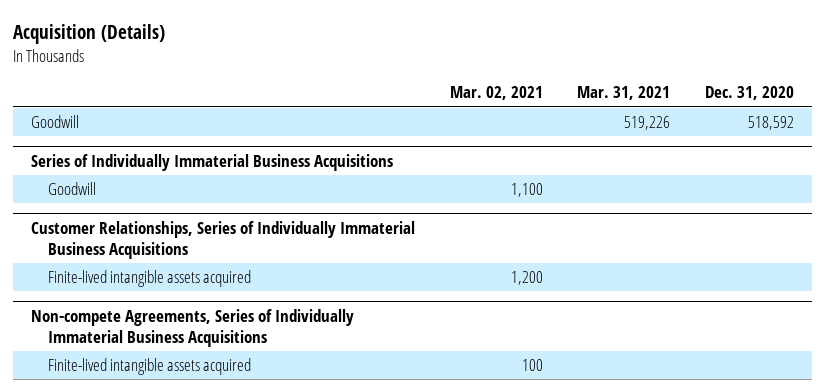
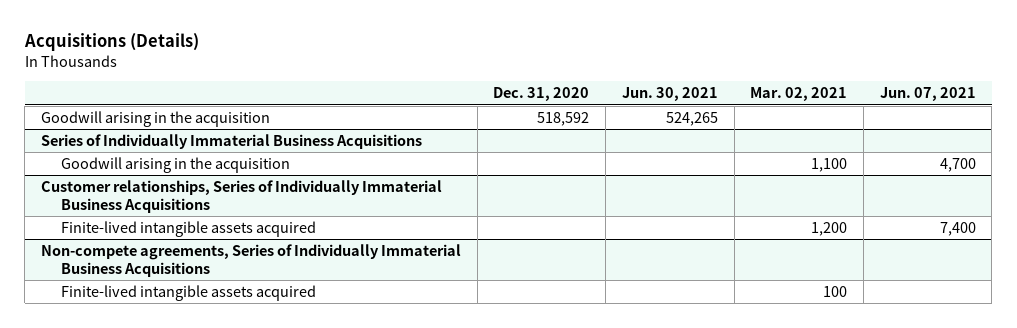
- Acquisition (Details)
+ Acquisitions (Details)
- | Mar. 02, 2021 | Mar. 31, 2021 | Dec. 31, 2020
+ | Dec. 31, 2020 | Jun. 30, 2021 | Mar. 02, 2021 | Jun. 07, 2021
- Goodwill | | 519,226 | 518,592
+ Goodwill arising in the acquisition | 518,592 | 524,265 | |
@ Series of Individually Immaterial Business Acquisitions
- Goodwill | 1,100 | |
- Customer Relationships, Series of Individually Immaterial Business Acquisitions
@ Series of Individually Immaterial Business Acquisitions
+ Goodwill arising in the acquisition | | | 1,100 | 4,700
+ Customer relationships, Series of Individually Immaterial Business Acquisitions
- Non-compete Agreements, Series of Individually Immaterial Business Acquisitions
+ Non-compete agreements, Series of Individually Immaterial Business Acquisitions

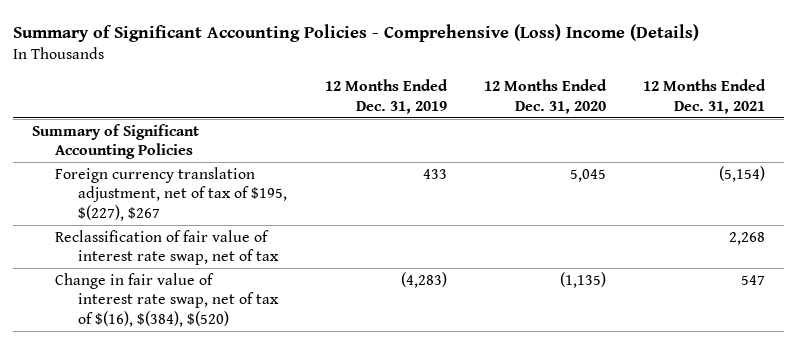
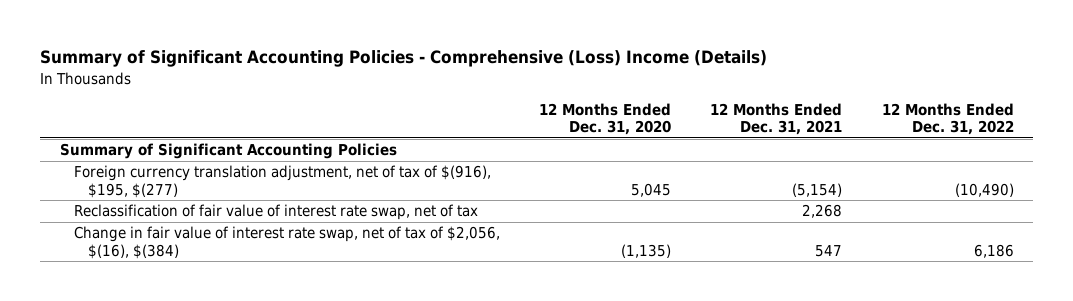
- | 12 Months Ended Dec. 31, 2019 | 12 Months Ended Dec. 31, 2020 | 12 Months Ended Dec. 31, 2021
+ | 12 Months Ended Dec. 31, 2020 | 12 Months Ended Dec. 31, 2021 | 12 Months Ended Dec. 31, 2022
- Foreign currency translation adjustment, net of tax of $195, $(227), $267 | 433 | 5,045 | (5,154)
+ Foreign currency translation adjustment, net of tax of $(916), $195, $(277) | 5,045 | (5,154) | (10,490)
- Change in fair value of interest rate swap, net of tax of $(16), $(384), $(520) | (4,283) | (1,135) | 547
+ Change in fair value of interest rate swap, net of tax of $2,056, $(16), $(384) | (1,135) | 547 | 6,186

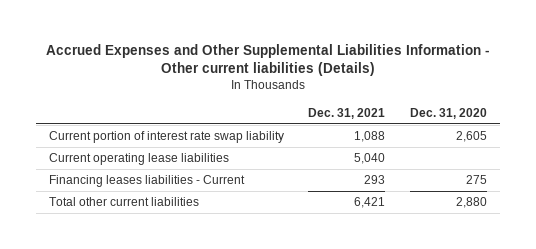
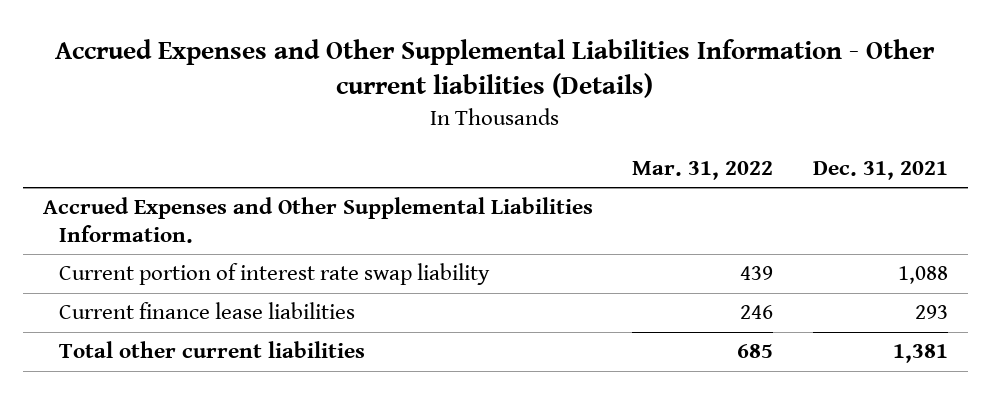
- | Dec. 31, 2021 | Dec. 31, 2020
+ | Mar. 31, 2022 | Dec. 31, 2021
+ Accrued Expenses and Other Supplemental Liabilities Information.
- Current operating lease liabilities | 5,040 |
- Financing leases liabilities - Current | 293 | 275
- Total other current liabilities | 6,421 | 2,880
+ Current finance lease liabilities | 246 | 293
+ Total other current liabilities | 685 | 1,381

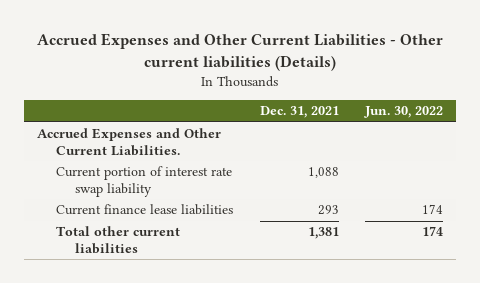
- Accrued Expenses and Other Supplemental Liabilities Information - Other current liabilities (Details)
+ Accrued Expenses and Other Current Liabilities - Other current liabilities (Details)
- | Mar. 31, 2022 | Dec. 31, 2021
+ | Dec. 31, 2021 | Jun. 30, 2022
- Accrued Expenses and Other Supplemental Liabilities Information.
+ Accrued Expenses and Other Current Liabilities.

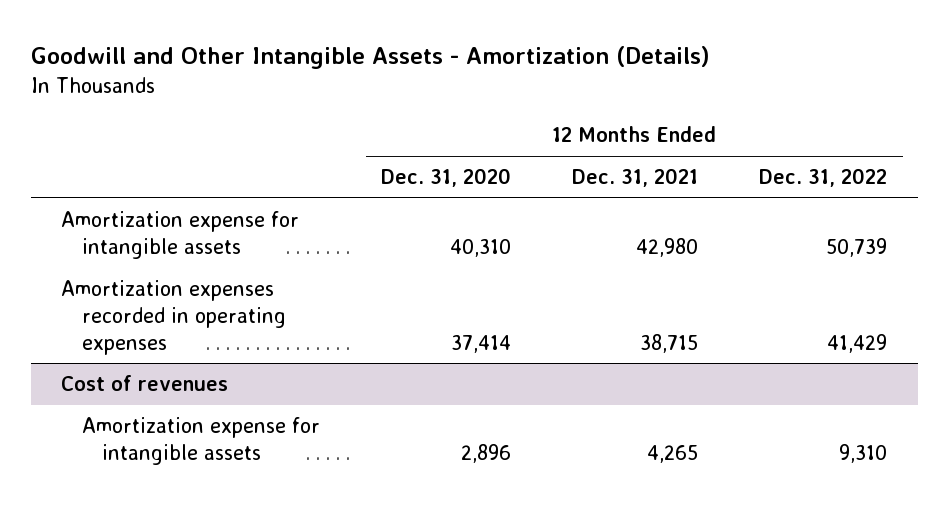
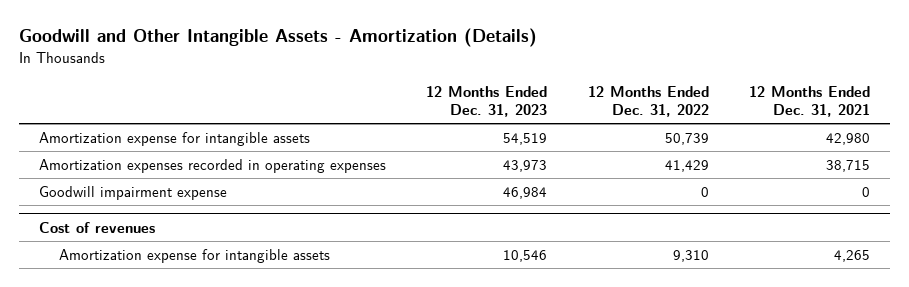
- | 12 Months Ended Dec. 31, 2020 | 12 Months Ended Dec. 31, 2021 | 12 Months Ended Dec. 31, 2022
+ | 12 Months Ended Dec. 31, 2023 | 12 Months Ended Dec. 31, 2022 | 12 Months Ended Dec. 31, 2021
+ Goodwill impairment expense | 46,984 | 0 | 0

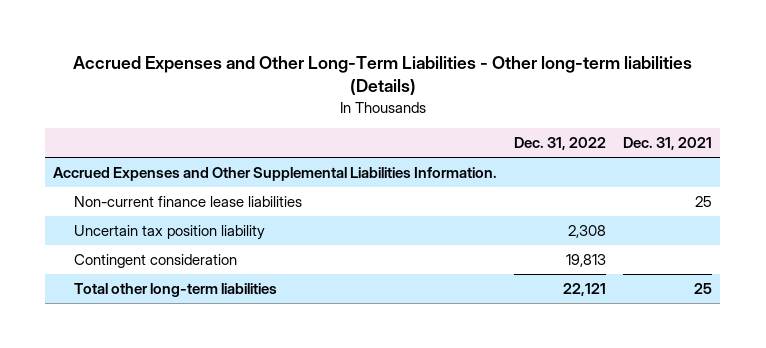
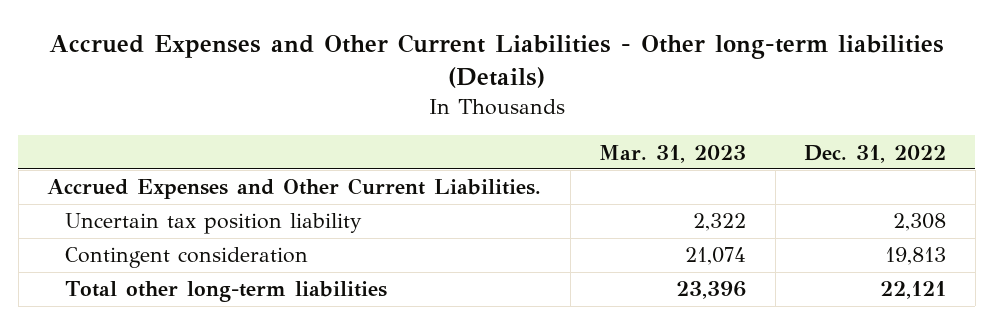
- Accrued Expenses and Other Long-Term Liabilities - Other long-term liabilities (Details)
+ Accrued Expenses and Other Current Liabilities - Other long-term liabilities (Details)
- | Dec. 31, 2022 | Dec. 31, 2021
+ | Mar. 31, 2023 | Dec. 31, 2022
- Accrued Expenses and Other Supplemental Liabilities Information.
- Non-current finance lease liabilities | | 25
+ Accrued Expenses and Other Current Liabilities.

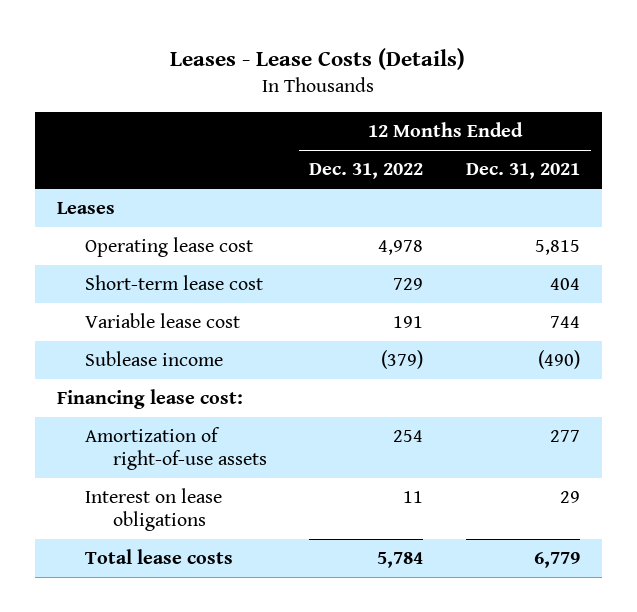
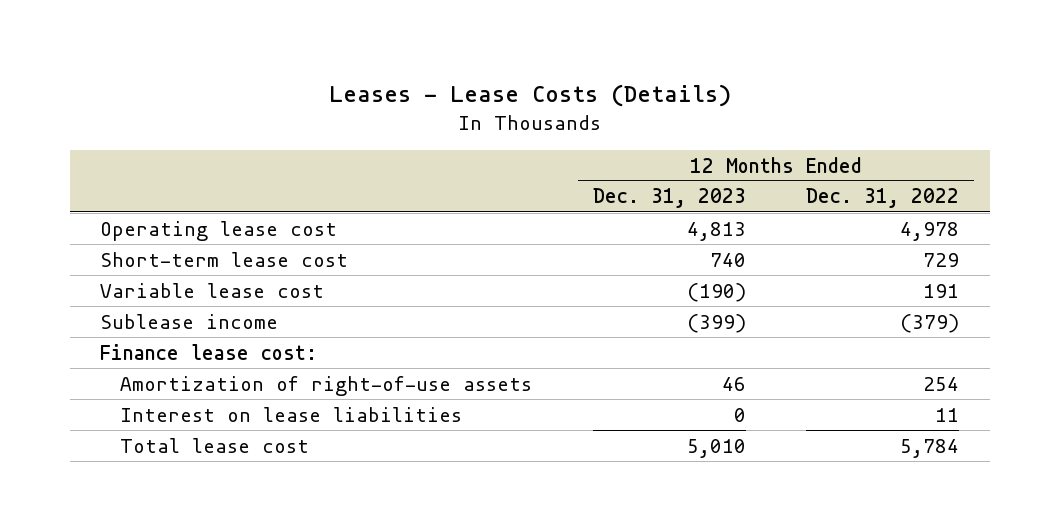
- | 12 Months Ended Dec. 31, 2022 | 12 Months Ended Dec. 31, 2021
+ | 12 Months Ended Dec. 31, 2023 | 12 Months Ended Dec. 31, 2022
- Leases
- Financing lease cost:
+ Finance lease cost:
- Interest on lease obligations | 11 | 29
- Total lease costs | 5,784 | 6,779
+ Interest on lease liabilities | 0 | 11
+ Total lease cost | 5,010 | 5,784

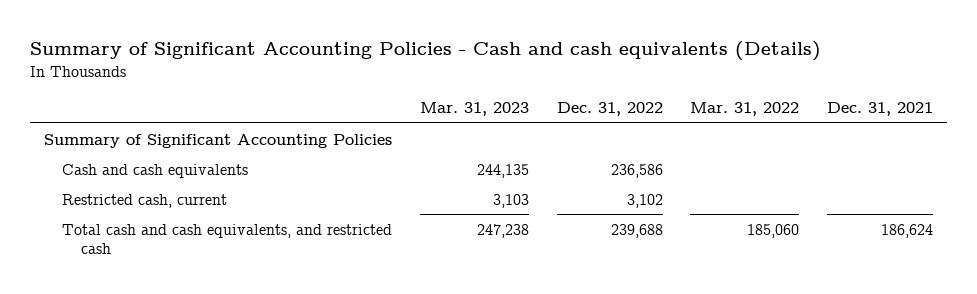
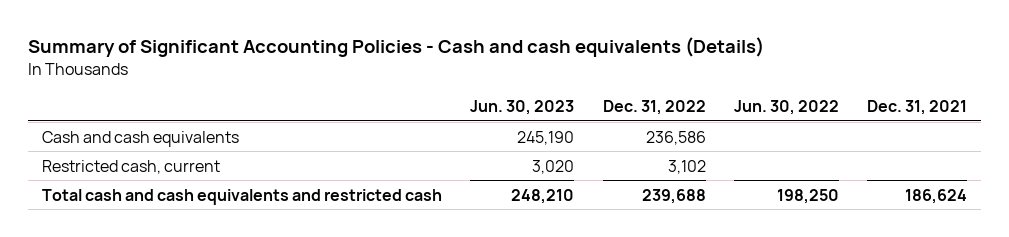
- | Mar. 31, 2023 | Dec. 31, 2022 | Mar. 31, 2022 | Dec. 31, 2021
+ | Jun. 30, 2023 | Dec. 31, 2022 | Jun. 30, 2022 | Dec. 31, 2021
- Summary of Significant Accounting Policies
- Total cash and cash equivalents, and restricted cash | 247,238 | 239,688 | 185,060 | 186,624
+ Total cash and cash equivalents and restricted cash | 248,210 | 239,688 | 198,250 | 186,624

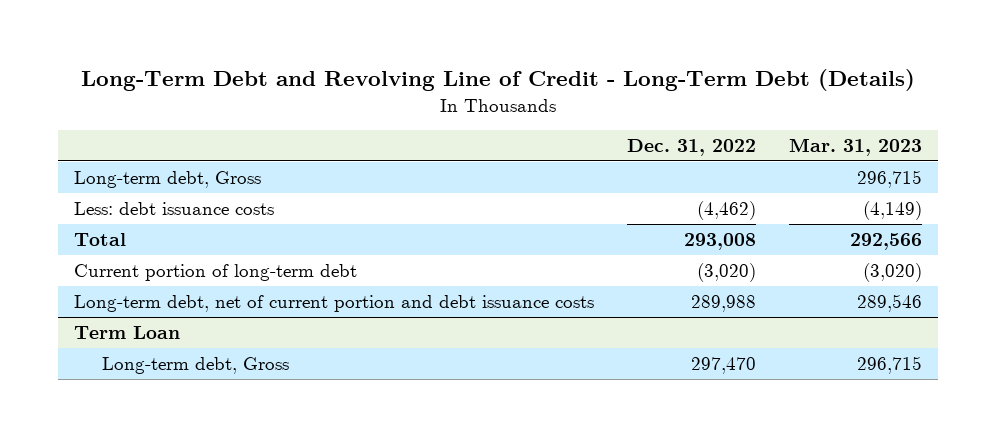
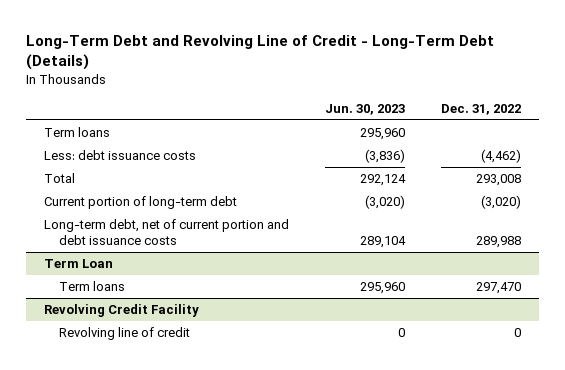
- | Dec. 31, 2022 | Mar. 31, 2023
+ | Jun. 30, 2023 | Dec. 31, 2022
- Long-term debt, Gross | | 296,715
+ Term loans | 295,960 |
@ Term Loan
- Long-term debt, Gross | 297,470 | 296,715
+ Term loans | 295,960 | 297,470
+ Revolving Credit Facility
+ Revolving line of credit | 0 | 0

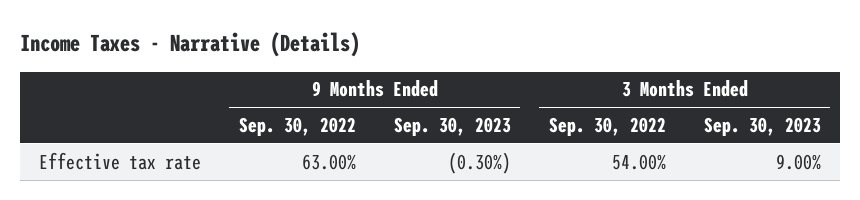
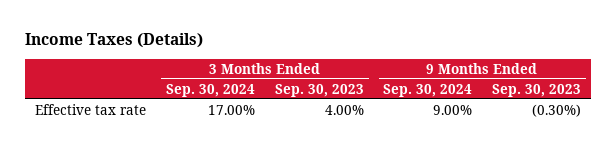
- Income Taxes - Narrative (Details)
+ Income Taxes (Details)
- | 9 Months Ended Sep. 30, 2022 | 9 Months Ended Sep. 30, 2023 | 3 Months Ended Sep. 30, 2022 | 3 Months Ended Sep. 30, 2023
+ | 3 Months Ended Sep. 30, 2024 | 3 Months Ended Sep. 30, 2023 | 9 Months Ended Sep. 30, 2024 | 9 Months Ended Sep. 30, 2023
- Effective tax rate | 63.00% | (0.30%) | 54.00% | 9.00%
+ Effective tax rate | 17.00% | 4.00% | 9.00% | (0.30%)

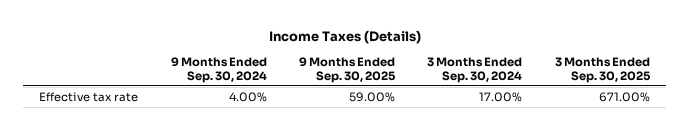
- | 3 Months Ended Sep. 30, 2024 | 3 Months Ended Sep. 30, 2023 | 9 Months Ended Sep. 30, 2024 | 9 Months Ended Sep. 30, 2023
+ | 9 Months Ended Sep. 30, 2024 | 9 Months Ended Sep. 30, 2025 | 3 Months Ended Sep. 30, 2024 | 3 Months Ended Sep. 30, 2025
- Effective tax rate | 17.00% | 4.00% | 9.00% | (0.30%)
+ Effective tax rate | 4.00% | 59.00% | 17.00% | 671.00%

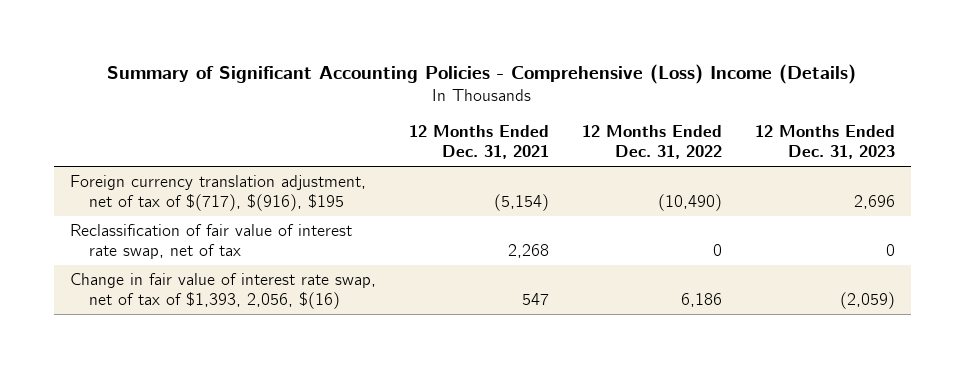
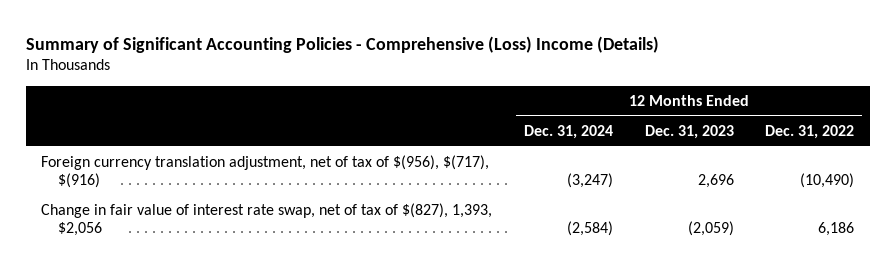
- | 12 Months Ended Dec. 31, 2021 | 12 Months Ended Dec. 31, 2022 | 12 Months Ended Dec. 31, 2023
+ | 12 Months Ended Dec. 31, 2024 | 12 Months Ended Dec. 31, 2023 | 12 Months Ended Dec. 31, 2022
- Foreign currency translation adjustment, net of tax of $(717), $(916), $195 | (5,154) | (10,490) | 2,696
- Reclassification of fair value of interest rate swap, net of tax | 2,268 | 0 | 0
- Change in fair value of interest rate swap, net of tax of $1,393, 2,056, $(16) | 547 | 6,186 | (2,059)
+ Foreign currency translation adjustment, net of tax of $(956), $(717), $(916) | (3,247) | 2,696 | (10,490)
+ Change in fair value of interest rate swap, net of tax of $(827), 1,393, $2,056 | (2,584) | (2,059) | 6,186

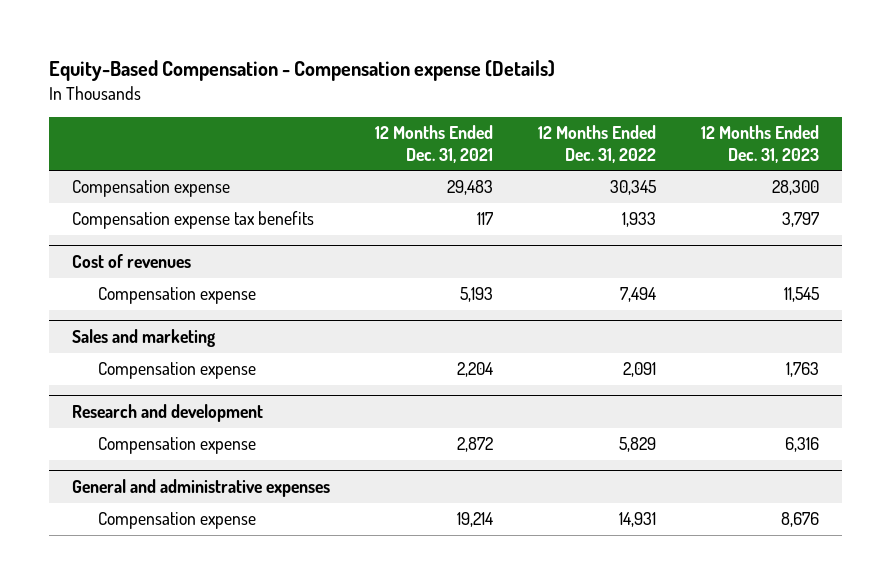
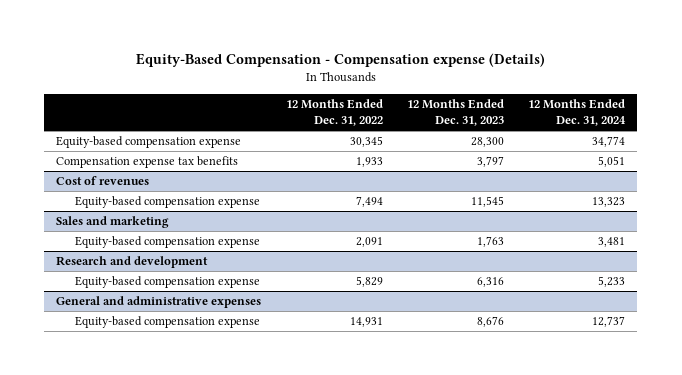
- | 12 Months Ended Dec. 31, 2021 | 12 Months Ended Dec. 31, 2022 | 12 Months Ended Dec. 31, 2023
+ | 12 Months Ended Dec. 31, 2022 | 12 Months Ended Dec. 31, 2023 | 12 Months Ended Dec. 31, 2024
- Compensation expense | 29,483 | 30,345 | 28,300
+ Equity-based compensation expense | 30,345 | 28,300 | 34,774
@ Cost of revenues
- Compensation expense | 5,193 | 7,494 | 11,545
+ Equity-based compensation expense | 7,494 | 11,545 | 13,323
@ Sales and marketing
- Compensation expense | 2,204 | 2,091 | 1,763
+ Equity-based compensation expense | 2,091 | 1,763 | 3,481
@ Research and development
- Compensation expense | 2,872 | 5,829 | 6,316
+ Equity-based compensation expense | 5,829 | 6,316 | 5,233
@ General and administrative expenses
- Compensation expense | 19,214 | 14,931 | 8,676
+ Equity-based compensation expense | 14,931 | 8,676 | 12,737

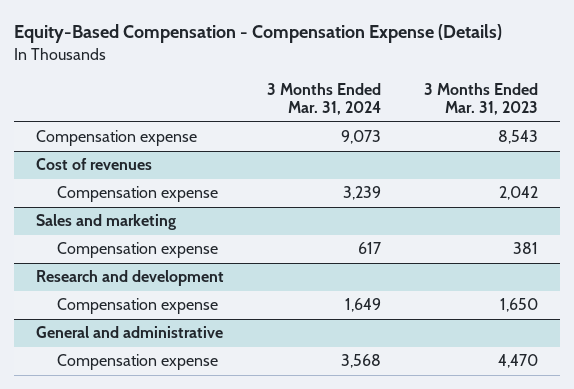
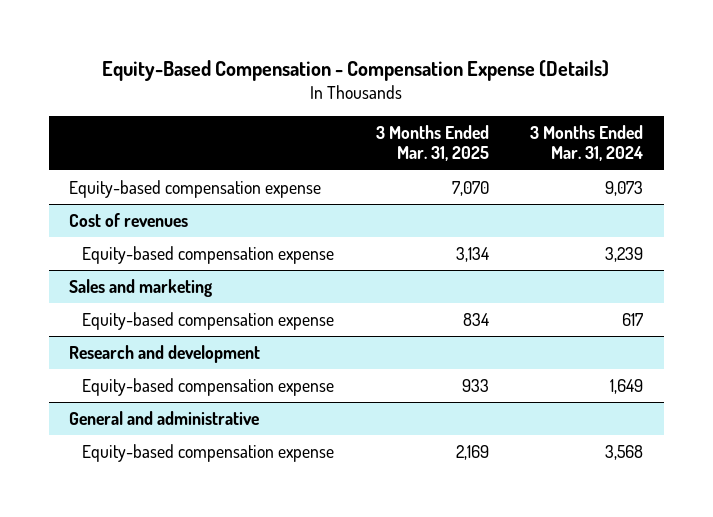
- | 3 Months Ended Mar. 31, 2024 | 3 Months Ended Mar. 31, 2023
+ | 3 Months Ended Mar. 31, 2025 | 3 Months Ended Mar. 31, 2024
- Compensation expense | 9,073 | 8,543
+ Equity-based compensation expense | 7,070 | 9,073
@ Cost of revenues
- Compensation expense | 3,239 | 2,042
+ Equity-based compensation expense | 3,134 | 3,239
@ Sales and marketing
- Compensation expense | 617 | 381
+ Equity-based compensation expense | 834 | 617
@ Research and development
- Compensation expense | 1,649 | 1,650
+ Equity-based compensation expense | 933 | 1,649
@ General and administrative
- Compensation expense | 3,568 | 4,470
+ Equity-based compensation expense | 2,169 | 3,568

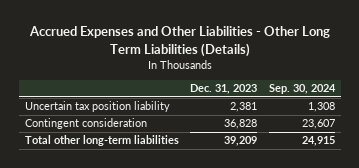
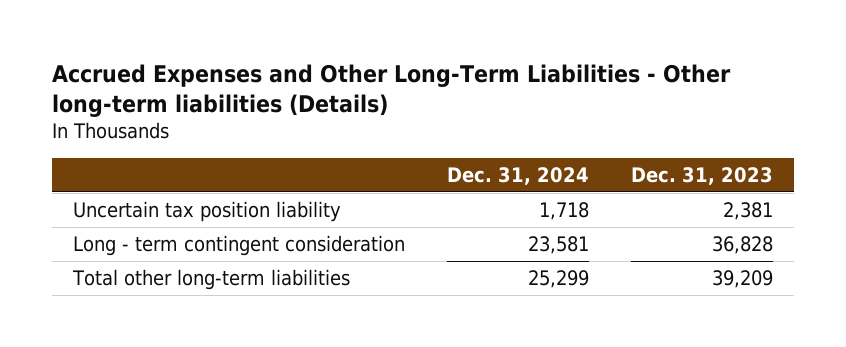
- Accrued Expenses and Other Liabilities - Other Long Term Liabilities (Details)
+ Accrued Expenses and Other Long-Term Liabilities - Other long-term liabilities (Details)
- | Dec. 31, 2023 | Sep. 30, 2024
+ | Dec. 31, 2024 | Dec. 31, 2023
- Contingent consideration | 36,828 | 23,607
+ Long - term contingent consideration | 23,581 | 36,828

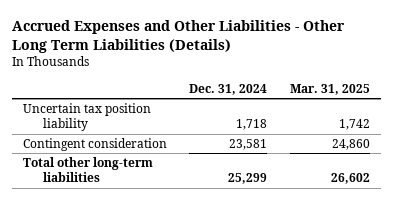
- Accrued Expenses and Other Long-Term Liabilities - Other long-term liabilities (Details)
+ Accrued Expenses and Other Liabilities - Other Long Term Liabilities (Details)
- | Dec. 31, 2024 | Dec. 31, 2023
+ | Dec. 31, 2024 | Mar. 31, 2025
- Long - term contingent consideration | 23,581 | 36,828
+ Contingent consideration | 23,581 | 24,860

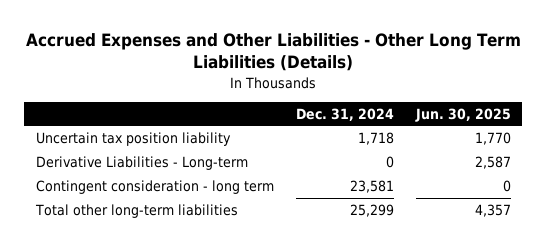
- | Dec. 31, 2024 | Mar. 31, 2025
+ | Dec. 31, 2024 | Jun. 30, 2025
- Contingent consideration | 23,581 | 24,860
+ Derivative Liabilities - Long-term | 0 | 2,587
+ Contingent consideration - long term | 23,581 | 0

